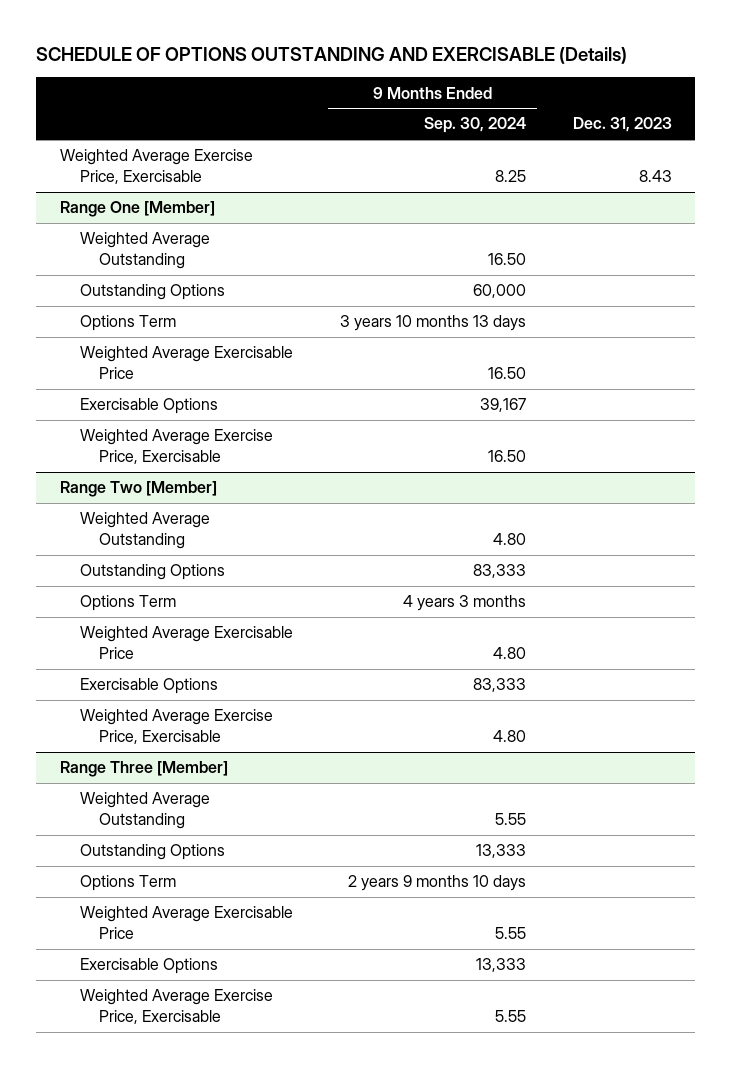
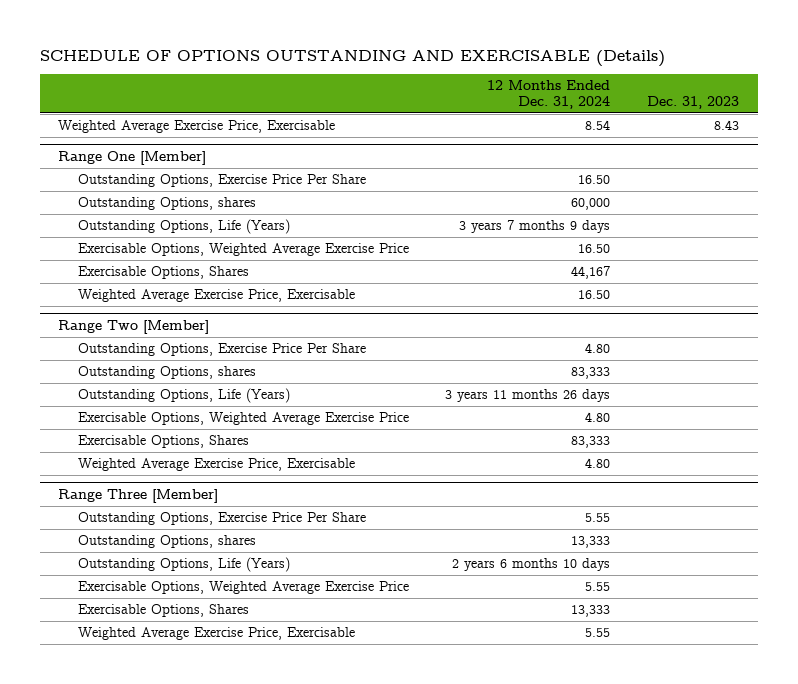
- | 9 Months Ended Sep. 30, 2024 | Dec. 31, 2023
+ | 12 Months Ended Dec. 31, 2024 | Dec. 31, 2023
@ Range One [Member]
- Weighted Average Outstanding | 16.50 |
- Outstanding Options | 60,000 |
- Options Term | 3 years 10 months 13 days |
- Weighted Average Exercisable Price | 16.50 |
- Exercisable Options | 39,167 |
+ Outstanding Options, Exercise Price Per Share | 16.50 |
+ Outstanding Options, shares | 60,000 |
+ Outstanding Options, Life (Years) | 3 years 7 months 9 days |
+ Exercisable Options, Weighted Average Exercise Price | 16.50 |
+ Exercisable Options, Shares | 44,167 |
@ Range Two [Member]
- Weighted Average Outstanding | 4.80 |
- Outstanding Options | 83,333 |
- Options Term | 4 years 3 months |
- Weighted Average Exercisable Price | 4.80 |
- Exercisable Options | 83,333 |
+ Outstanding Options, Exercise Price Per Share | 4.80 |
+ Outstanding Options, shares | 83,333 |
+ Outstanding Options, Life (Years) | 3 years 11 months 26 days |
+ Exercisable Options, Weighted Average Exercise Price | 4.80 |
+ Exercisable Options, Shares | 83,333 |
@ Range Three [Member]
- Weighted Average Outstanding | 5.55 |
- Outstanding Options | 13,333 |
- Options Term | 2 years 9 months 10 days |
- Weighted Average Exercisable Price | 5.55 |
- Exercisable Options | 13,333 |
+ Outstanding Options, Exercise Price Per Share | 5.55 |
+ Outstanding Options, shares | 13,333 |
+ Outstanding Options, Life (Years) | 2 years 6 months 10 days |
+ Exercisable Options, Weighted Average Exercise Price | 5.55 |
+ Exercisable Options, Shares | 13,333 |

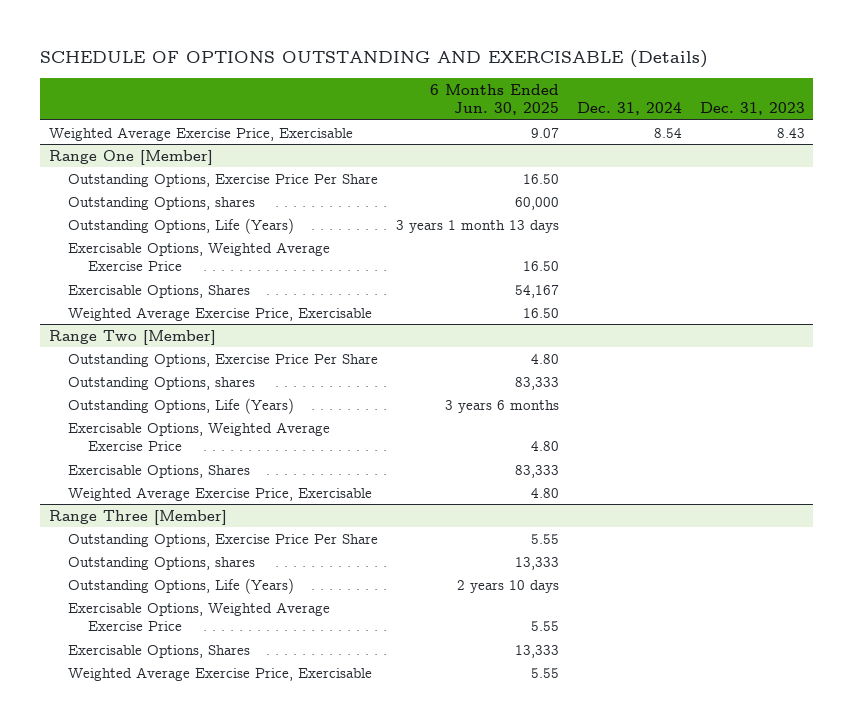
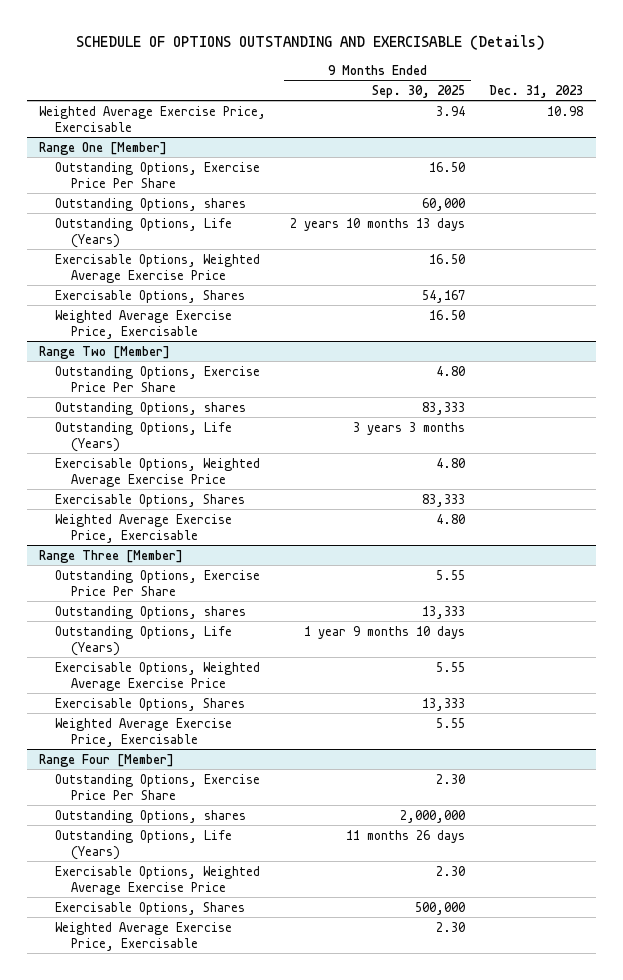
- | 6 Months Ended Jun. 30, 2025 | Dec. 31, 2024 | Dec. 31, 2023
+ | 9 Months Ended Sep. 30, 2025 | Dec. 31, 2023
- Weighted Average Exercise Price, Exercisable | 9.07 | 8.54 | 8.43
+ Weighted Average Exercise Price, Exercisable | 3.94 | 10.98
+ Range Four [Member]
+ Outstanding Options, Exercise Price Per Share | 2.30 |
+ Outstanding Options, shares | 2,000,000 |
+ Outstanding Options, Life (Years) | 11 months 26 days |
+ Exercisable Options, Weighted Average Exercise Price | 2.30 |
+ Exercisable Options, Shares | 500,000 |
+ Weighted Average Exercise Price, Exercisable | 2.30 |

